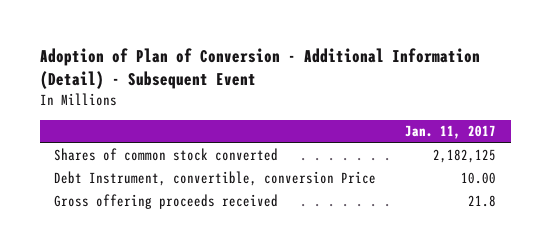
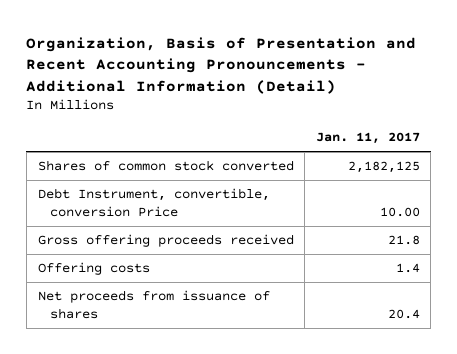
- Adoption of Plan of Conversion - Additional Information (Detail) - Subsequent Event
+ Organization, Basis of Presentation and Recent Accounting Pronouncements - Additional Information (Detail)
+ Offering costs | 1.4
+ Net proceeds from issuance of shares | 20.4

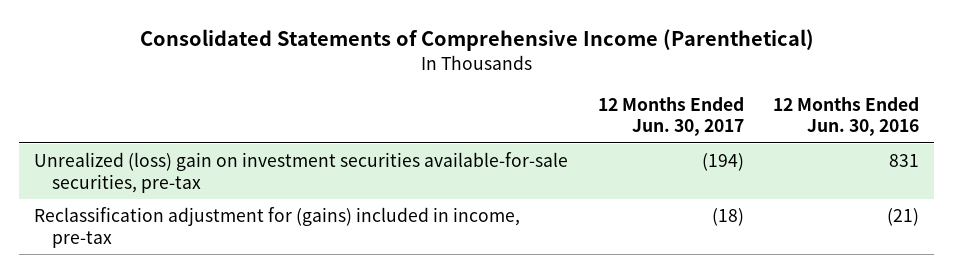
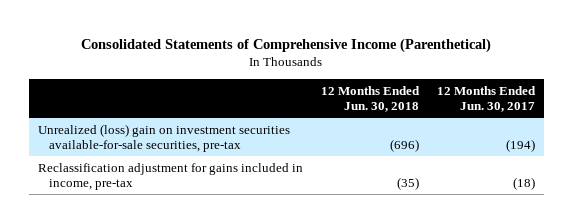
- | 12 Months Ended Jun. 30, 2017 | 12 Months Ended Jun. 30, 2016
+ | 12 Months Ended Jun. 30, 2018 | 12 Months Ended Jun. 30, 2017
- Reclassification adjustment for (gains) included in income, pre-tax | (18) | (21)
+ Reclassification adjustment for gains included in income, pre-tax | (35) | (18)

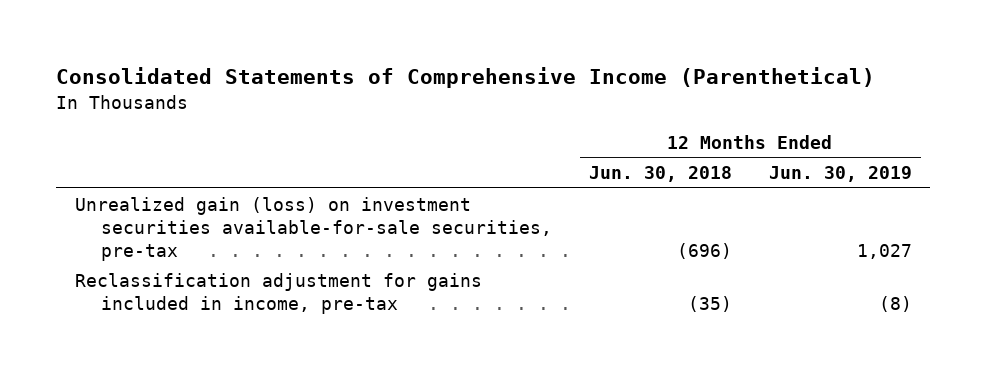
- | 12 Months Ended Jun. 30, 2018 | 12 Months Ended Jun. 30, 2017
+ | 12 Months Ended Jun. 30, 2018 | 12 Months Ended Jun. 30, 2019
- Unrealized (loss) gain on investment securities available-for-sale securities, pre-tax | (696) | (194)
+ Unrealized gain (loss) on investment securities available-for-sale securities, pre-tax | (696) | 1,027

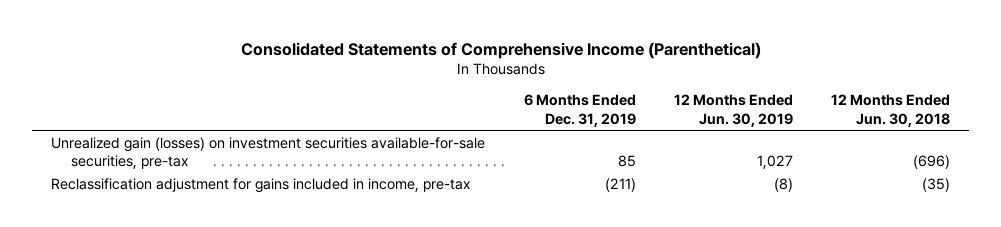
- | 12 Months Ended Jun. 30, 2018 | 12 Months Ended Jun. 30, 2019
+ | 6 Months Ended Dec. 31, 2019 | 12 Months Ended Jun. 30, 2019 | 12 Months Ended Jun. 30, 2018
- Unrealized gain (loss) on investment securities available-for-sale securities, pre-tax | (696) | 1,027
+ Unrealized gain (losses) on investment securities available-for-sale securities, pre-tax | 85 | 1,027 | (696)

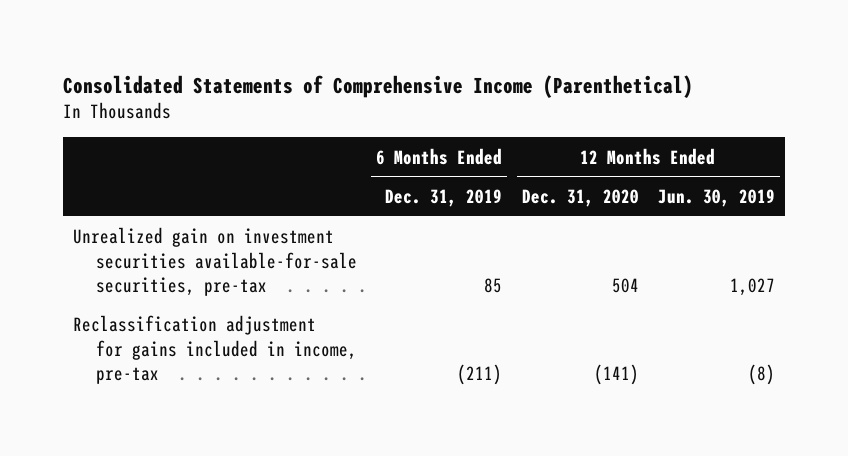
- | 6 Months Ended Dec. 31, 2019 | 12 Months Ended Jun. 30, 2019 | 12 Months Ended Jun. 30, 2018
+ | 6 Months Ended Dec. 31, 2019 | 12 Months Ended Dec. 31, 2020 | 12 Months Ended Jun. 30, 2019
- Unrealized gain (losses) on investment securities available-for-sale securities, pre-tax | 85 | 1,027 | (696)
+ Unrealized gain on investment securities available-for-sale securities, pre-tax | 85 | 504 | 1,027

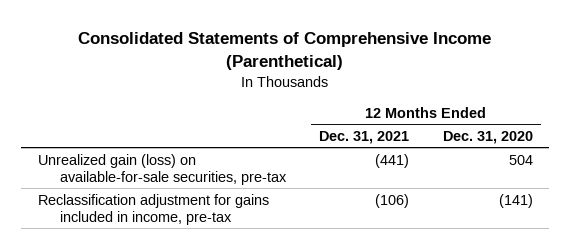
- | 6 Months Ended Dec. 31, 2019 | 12 Months Ended Dec. 31, 2020 | 12 Months Ended Jun. 30, 2019
+ | 12 Months Ended Dec. 31, 2021 | 12 Months Ended Dec. 31, 2020
- Unrealized gain on investment securities available-for-sale securities, pre-tax | 85 | 504 | 1,027
+ Unrealized gain (loss) on available-for-sale securities, pre-tax | (441) | 504

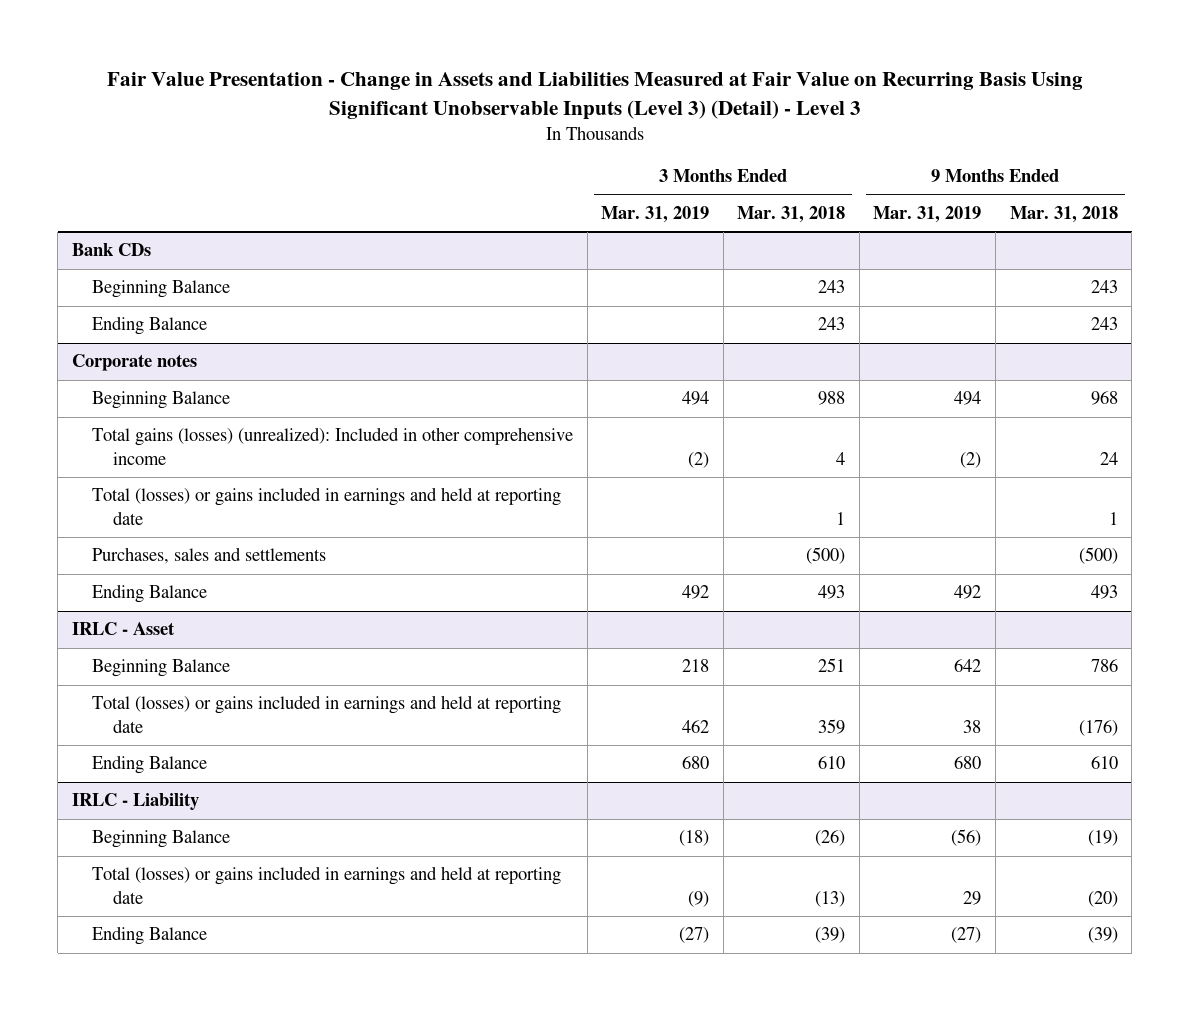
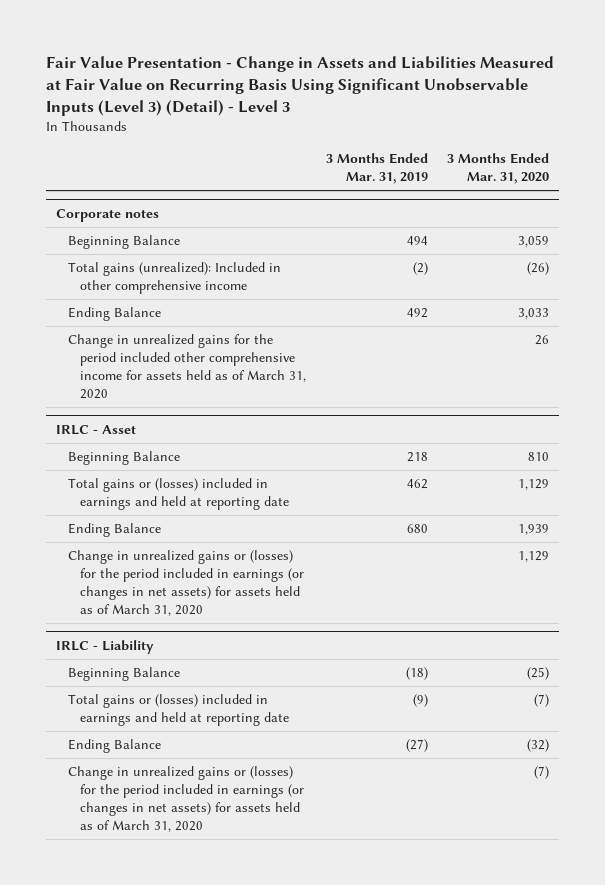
- | 3 Months Ended Mar. 31, 2019 | 3 Months Ended Mar. 31, 2018 | 9 Months Ended Mar. 31, 2019 | 9 Months Ended Mar. 31, 2018
+ | 3 Months Ended Mar. 31, 2019 | 3 Months Ended Mar. 31, 2020
- Bank CDs
- Beginning Balance | | 243 | | 243
- Ending Balance | | 243 | | 243
@ Corporate notes
- Total gains (losses) (unrealized): Included in other comprehensive income | (2) | 4 | (2) | 24
- Total (losses) or gains included in earnings and held at reporting date | | 1 | | 1
- Purchases, sales and settlements | | (500) | | (500)
+ Total gains (unrealized): Included in other comprehensive income | (2) | (26)
+ Change in unrealized gains for the period included other comprehensive income for assets held as of March 31, 2020 | | 26
@ IRLC - Asset
- Total (losses) or gains included in earnings and held at reporting date | 462 | 359 | 38 | (176)
+ Total gains or (losses) included in earnings and held at reporting date | 462 | 1,129
+ Change in unrealized gains or (losses) for the period included in earnings (or changes in net assets) for assets held as of March 31, 2020 | | 1,129
@ IRLC - Liability
- Total (losses) or gains included in earnings and held at reporting date | (9) | (13) | 29 | (20)
+ Total gains or (losses) included in earnings and held at reporting date | (9) | (7)
+ Change in unrealized gains or (losses) for the period included in earnings (or changes in net assets) for assets held as of March 31, 2020 | | (7)

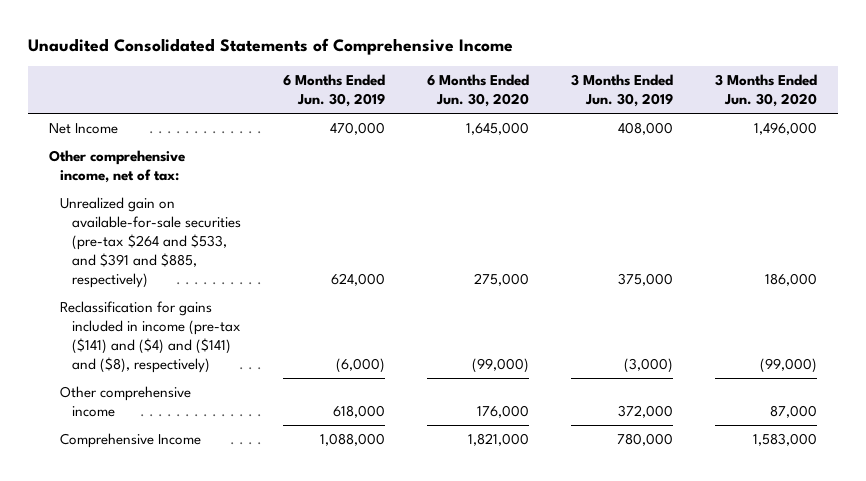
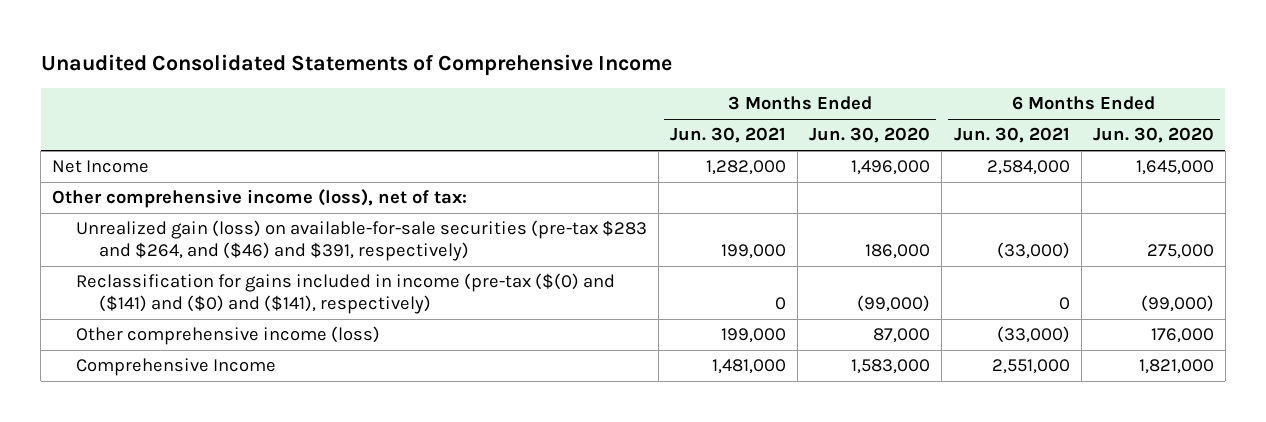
- | 6 Months Ended Jun. 30, 2019 | 6 Months Ended Jun. 30, 2020 | 3 Months Ended Jun. 30, 2019 | 3 Months Ended Jun. 30, 2020
+ | 3 Months Ended Jun. 30, 2021 | 3 Months Ended Jun. 30, 2020 | 6 Months Ended Jun. 30, 2021 | 6 Months Ended Jun. 30, 2020
- Other comprehensive income, net of tax:
- Unrealized gain on available-for-sale securities (pre-tax $264 and $533, and $391 and $885, respectively) | 624,000 | 275,000 | 375,000 | 186,000
- Reclassification for gains included in income (pre-tax ($141) and ($4) and ($141) and ($8), respectively) | (6,000) | (99,000) | (3,000) | (99,000)
- Other comprehensive income | 618,000 | 176,000 | 372,000 | 87,000
+ Other comprehensive income (loss), net of tax:
+ Unrealized gain (loss) on available-for-sale securities (pre-tax $283 and $264, and ($46) and $391, respectively) | 199,000 | 186,000 | (33,000) | 275,000
+ Reclassification for gains included in income (pre-tax ($(0) and ($141) and ($0) and ($141), respectively) | 0 | (99,000) | 0 | (99,000)
+ Other comprehensive income (loss) | 199,000 | 87,000 | (33,000) | 176,000

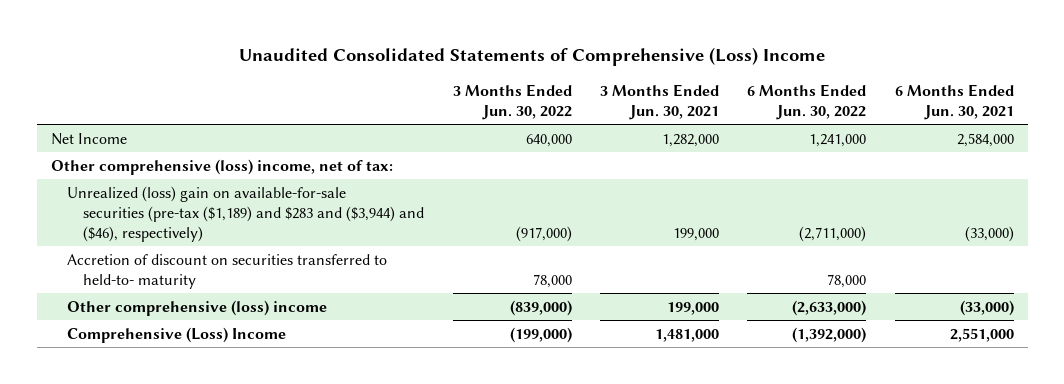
- Unaudited Consolidated Statements of Comprehensive Income
+ Unaudited Consolidated Statements of Comprehensive (Loss) Income
- | 3 Months Ended Jun. 30, 2021 | 3 Months Ended Jun. 30, 2020 | 6 Months Ended Jun. 30, 2021 | 6 Months Ended Jun. 30, 2020
+ | 3 Months Ended Jun. 30, 2022 | 3 Months Ended Jun. 30, 2021 | 6 Months Ended Jun. 30, 2022 | 6 Months Ended Jun. 30, 2021
- Other comprehensive income (loss), net of tax:
- Unrealized gain (loss) on available-for-sale securities (pre-tax $283 and $264, and ($46) and $391, respectively) | 199,000 | 186,000 | (33,000) | 275,000
- Reclassification for gains included in income (pre-tax ($(0) and ($141) and ($0) and ($141), respectively) | 0 | (99,000) | 0 | (99,000)
- Other comprehensive income (loss) | 199,000 | 87,000 | (33,000) | 176,000
- Comprehensive Income | 1,481,000 | 1,583,000 | 2,551,000 | 1,821,000
+ Other comprehensive (loss) income, net of tax:
+ Unrealized (loss) gain on available-for-sale securities (pre-tax ($1,189) and $283 and ($3,944) and ($46), respectively) | (917,000) | 199,000 | (2,711,000) | (33,000)
+ Accretion of discount on securities transferred to held-to- maturity | 78,000 | | 78,000 |
+ Other comprehensive (loss) income | (839,000) | 199,000 | (2,633,000) | (33,000)
+ Comprehensive (Loss) Income | (199,000) | 1,481,000 | (1,392,000) | 2,551,000

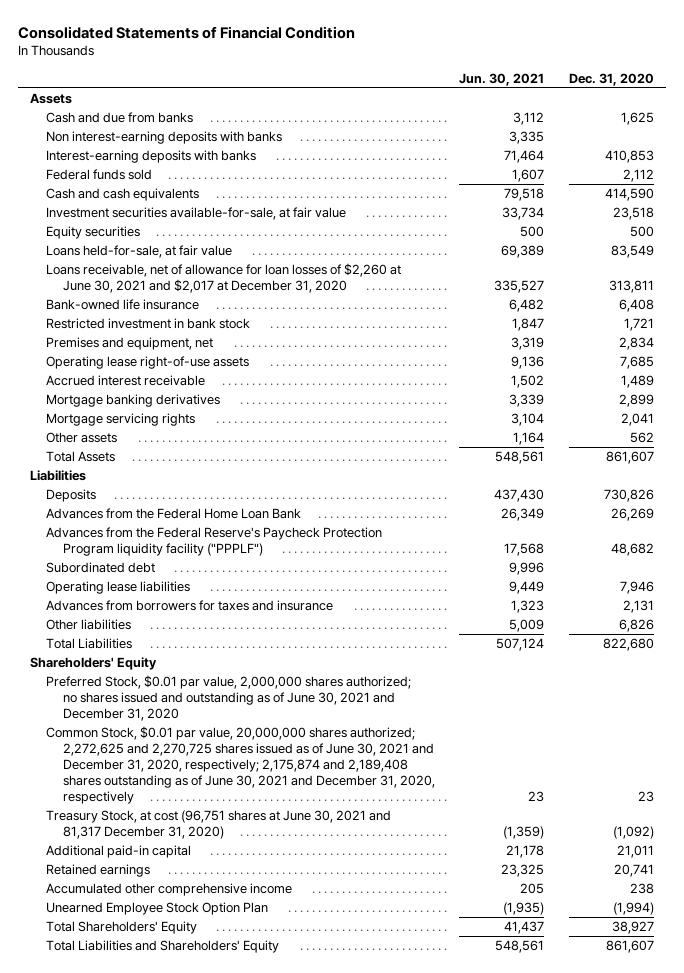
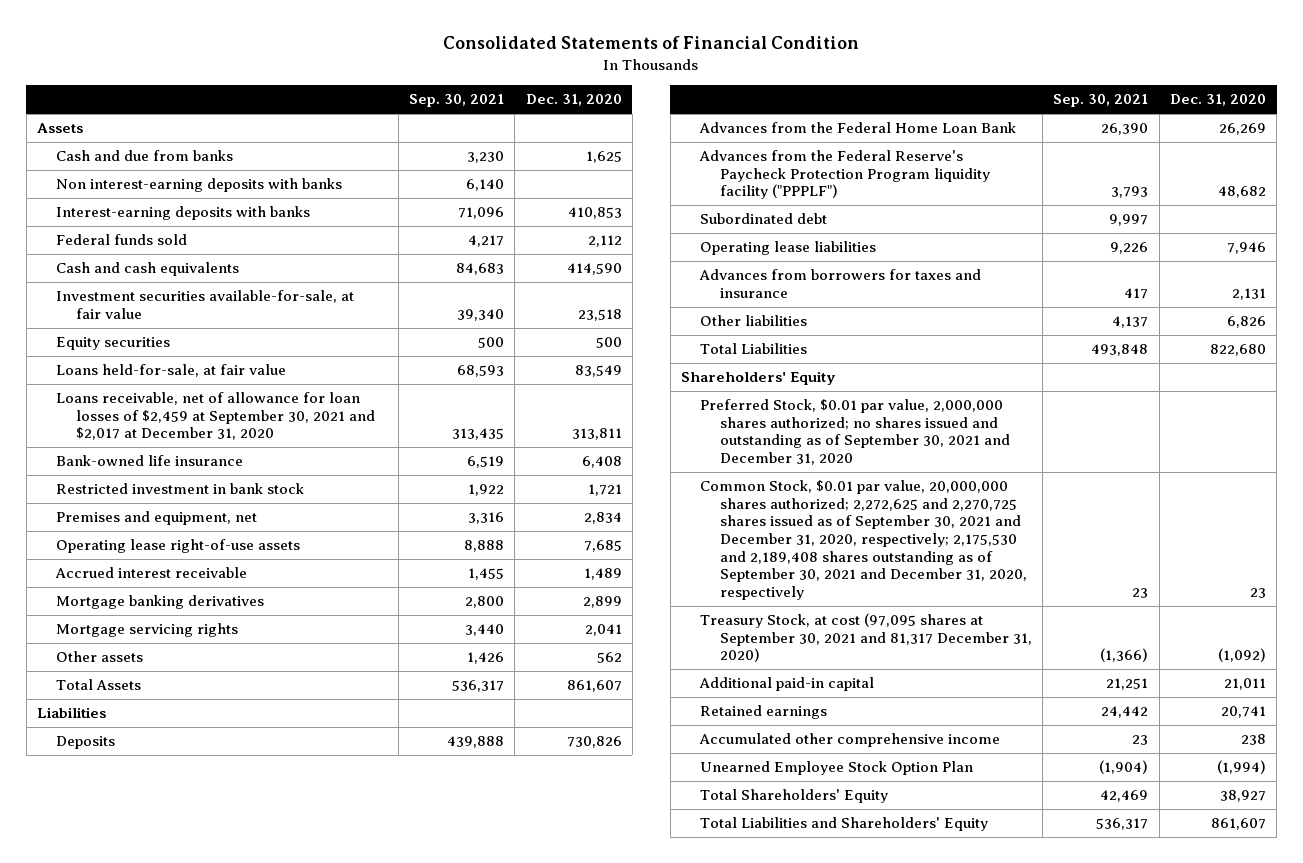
- | Jun. 30, 2021 | Dec. 31, 2020
+ | Sep. 30, 2021 | Dec. 31, 2020
- Loans receivable, net of allowance for loan losses of $2,260 at June 30, 2021 and $2,017 at December 31, 2020 | 335,527 | 313,811
+ Loans receivable, net of allowance for loan losses of $2,459 at September 30, 2021 and $2,017 at December 31, 2020 | 313,435 | 313,811
- Preferred Stock, $0.01 par value, 2,000,000 shares authorized; no shares issued and outstanding as of June 30, 2021 and December 31, 2020
- Common Stock, $0.01 par value, 20,000,000 shares authorized; 2,272,625 and 2,270,725 shares issued as of June 30, 2021 and December 31, 2020, respectively; 2,175,874 and 2,189,408 shares outstanding as of June 30, 2021 and December 31, 2020, respectively | 23 | 23
- Treasury Stock, at cost (96,751 shares at June 30, 2021 and 81,317 December 31, 2020) | (1,359) | (1,092)
+ Preferred Stock, $0.01 par value, 2,000,000 shares authorized; no shares issued and outstanding as of September 30, 2021 and December 31, 2020
+ Common Stock, $0.01 par value, 20,000,000 shares authorized; 2,272,625 and 2,270,725 shares issued as of September 30, 2021 and December 31, 2020, respectively; 2,175,530 and 2,189,408 shares outstanding as of September 30, 2021 and December 31, 2020, respectively | 23 | 23
+ Treasury Stock, at cost (97,095 shares at September 30, 2021 and 81,317 December 31, 2020) | (1,366) | (1,092)

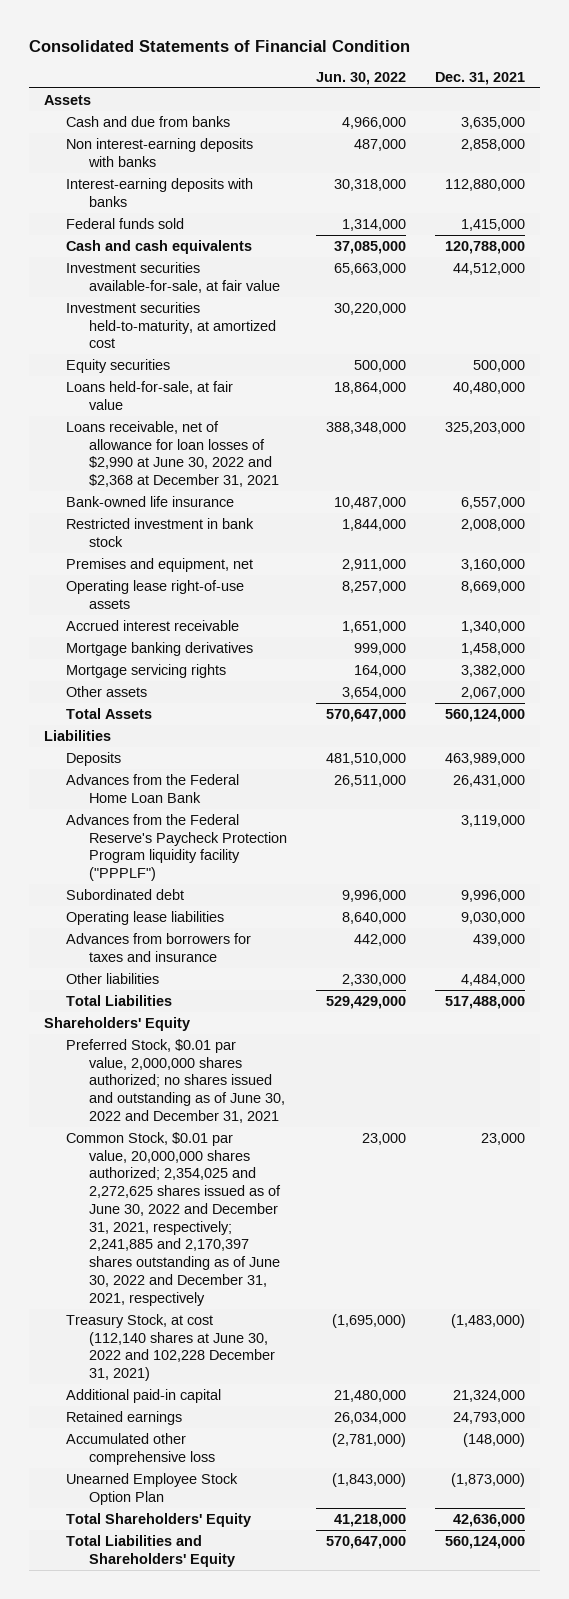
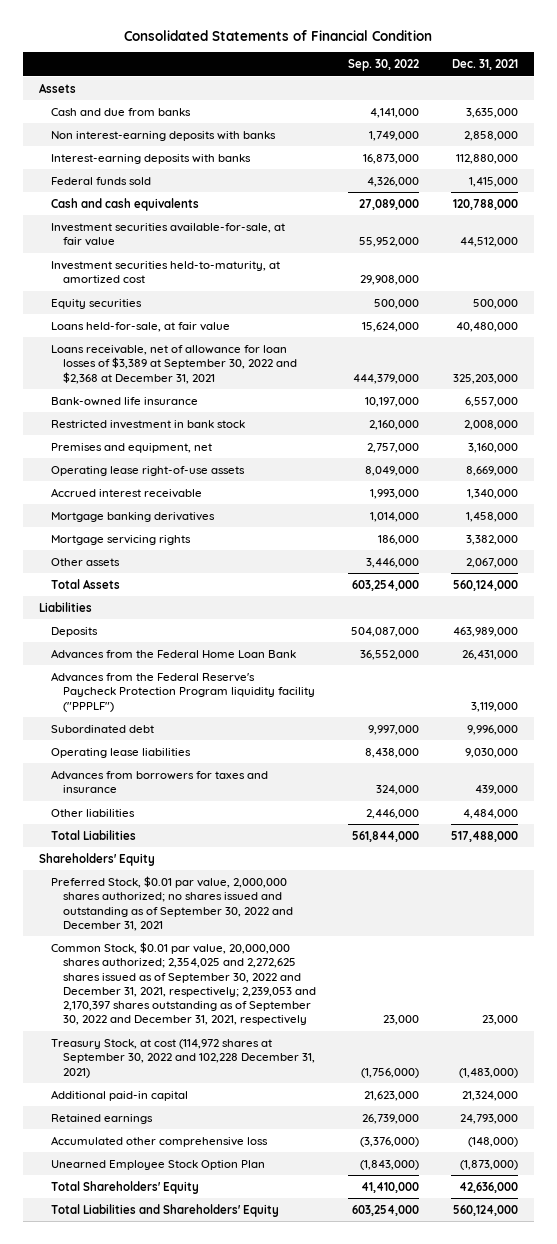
- | Jun. 30, 2022 | Dec. 31, 2021
+ | Sep. 30, 2022 | Dec. 31, 2021
- Loans receivable, net of allowance for loan losses of $2,990 at June 30, 2022 and $2,368 at December 31, 2021 | 388,348,000 | 325,203,000
+ Loans receivable, net of allowance for loan losses of $3,389 at September 30, 2022 and $2,368 at December 31, 2021 | 444,379,000 | 325,203,000
- Preferred Stock, $0.01 par value, 2,000,000 shares authorized; no shares issued and outstanding as of June 30, 2022 and December 31, 2021
- Common Stock, $0.01 par value, 20,000,000 shares authorized; 2,354,025 and 2,272,625 shares issued as of June 30, 2022 and December 31, 2021, respectively; 2,241,885 and 2,170,397 shares outstanding as of June 30, 2022 and December 31, 2021, respectively | 23,000 | 23,000
- Treasury Stock, at cost (112,140 shares at June 30, 2022 and 102,228 December 31, 2021) | (1,695,000) | (1,483,000)
+ Preferred Stock, $0.01 par value, 2,000,000 shares authorized; no shares issued and outstanding as of September 30, 2022 and December 31, 2021
+ Common Stock, $0.01 par value, 20,000,000 shares authorized; 2,354,025 and 2,272,625 shares issued as of September 30, 2022 and December 31, 2021, respectively; 2,239,053 and 2,170,397 shares outstanding as of September 30, 2022 and December 31, 2021, respectively | 23,000 | 23,000
+ Treasury Stock, at cost (114,972 shares at September 30, 2022 and 102,228 December 31, 2021) | (1,756,000) | (1,483,000)

